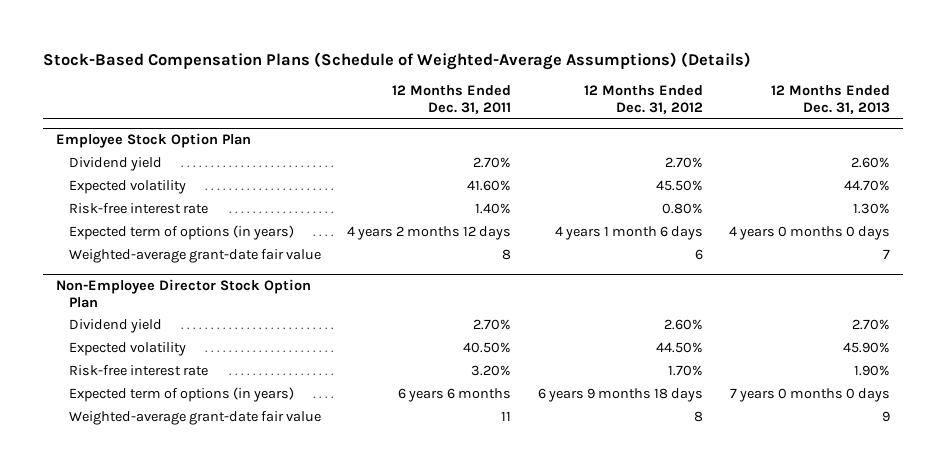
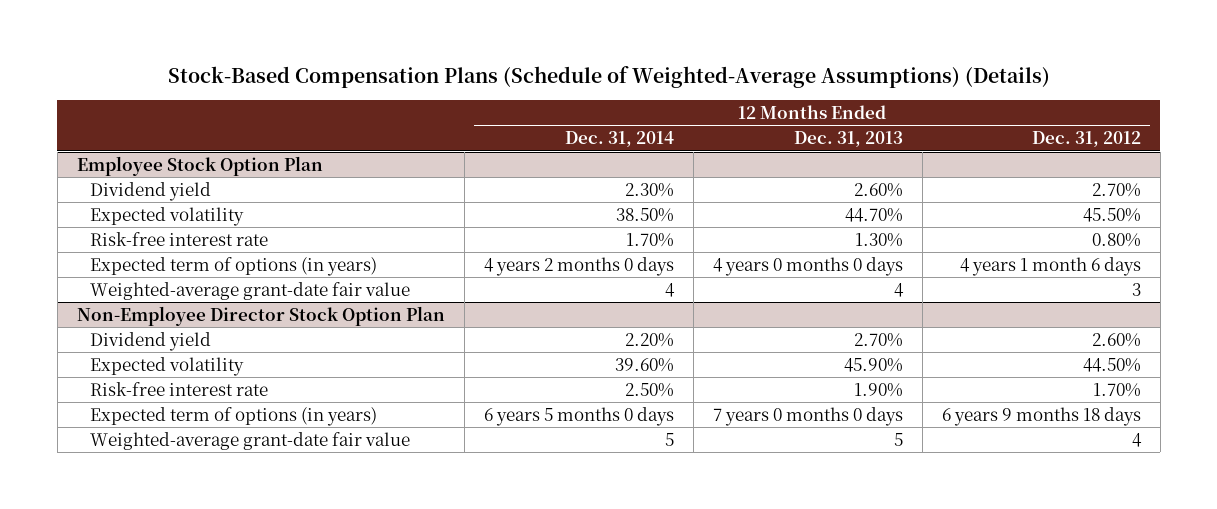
- | 12 Months Ended Dec. 31, 2011 | 12 Months Ended Dec. 31, 2012 | 12 Months Ended Dec. 31, 2013
+ | 12 Months Ended Dec. 31, 2014 | 12 Months Ended Dec. 31, 2013 | 12 Months Ended Dec. 31, 2012
@ Employee Stock Option Plan
- Weighted-average grant-date fair value | 8 | 6 | 7
+ Weighted-average grant-date fair value | 4 | 4 | 3
@ Non-Employee Director Stock Option Plan
- Weighted-average grant-date fair value | 11 | 8 | 9
+ Weighted-average grant-date fair value | 5 | 5 | 4

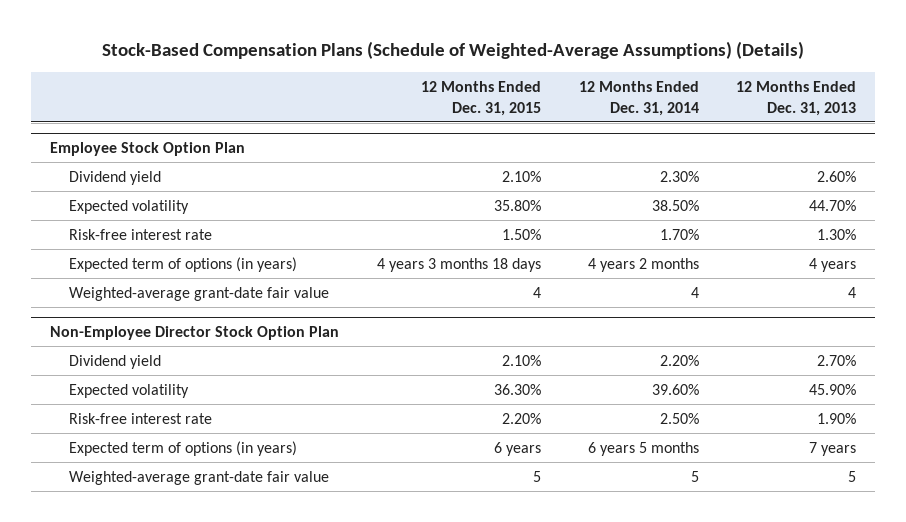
- | 12 Months Ended Dec. 31, 2014 | 12 Months Ended Dec. 31, 2013 | 12 Months Ended Dec. 31, 2012
+ | 12 Months Ended Dec. 31, 2015 | 12 Months Ended Dec. 31, 2014 | 12 Months Ended Dec. 31, 2013
@ Employee Stock Option Plan
- Expected term of options (in years) | 4 years 2 months 0 days | 4 years 0 months 0 days | 4 years 1 month 6 days
+ Expected term of options (in years) | 4 years 3 months 18 days | 4 years 2 months | 4 years
@ Non-Employee Director Stock Option Plan
- Expected term of options (in years) | 6 years 5 months 0 days | 7 years 0 months 0 days | 6 years 9 months 18 days
+ Expected term of options (in years) | 6 years | 6 years 5 months | 7 years

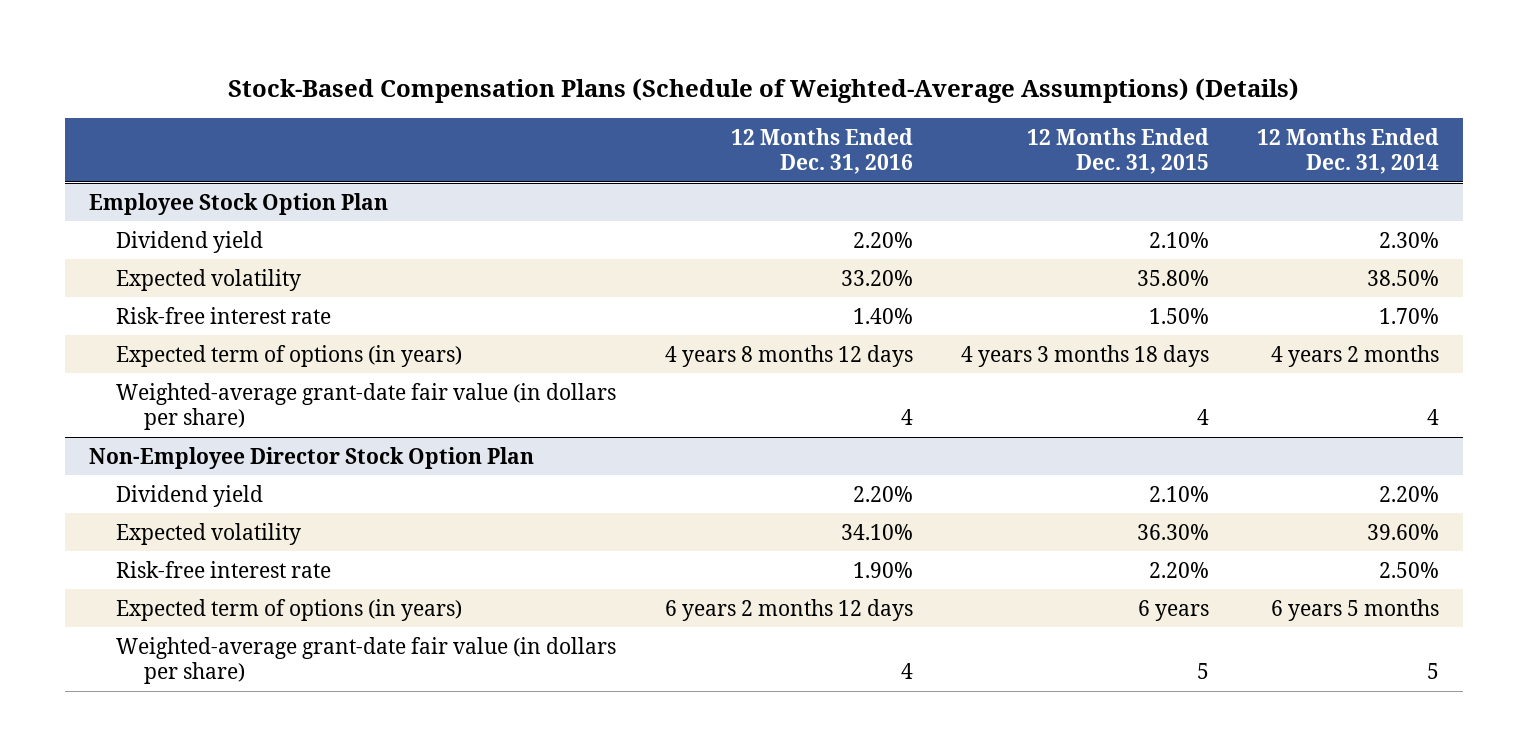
- | 12 Months Ended Dec. 31, 2015 | 12 Months Ended Dec. 31, 2014 | 12 Months Ended Dec. 31, 2013
+ | 12 Months Ended Dec. 31, 2016 | 12 Months Ended Dec. 31, 2015 | 12 Months Ended Dec. 31, 2014
@ Employee Stock Option Plan
- Weighted-average grant-date fair value | 4 | 4 | 4
+ Weighted-average grant-date fair value (in dollars per share) | 4 | 4 | 4
@ Non-Employee Director Stock Option Plan
- Weighted-average grant-date fair value | 5 | 5 | 5
+ Weighted-average grant-date fair value (in dollars per share) | 4 | 5 | 5

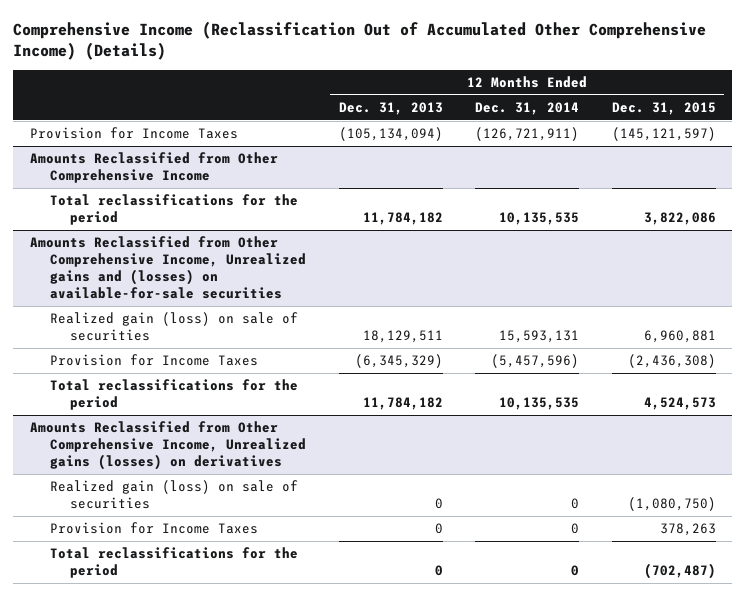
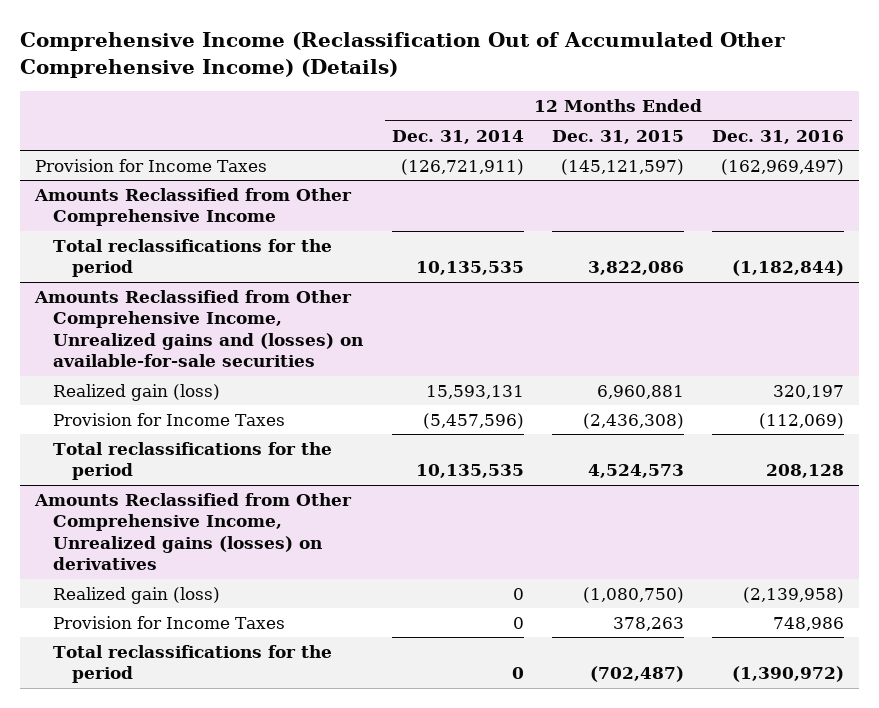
- | 12 Months Ended Dec. 31, 2013 | 12 Months Ended Dec. 31, 2014 | 12 Months Ended Dec. 31, 2015
+ | 12 Months Ended Dec. 31, 2014 | 12 Months Ended Dec. 31, 2015 | 12 Months Ended Dec. 31, 2016
@ Amounts Reclassified from Other Comprehensive Income, Unrealized gains and (losses) on available-for-sale securities
- Realized gain (loss) on sale of securities | 18,129,511 | 15,593,131 | 6,960,881
+ Realized gain (loss) | 15,593,131 | 6,960,881 | 320,197
@ Amounts Reclassified from Other Comprehensive Income, Unrealized gains (losses) on derivatives
- Realized gain (loss) on sale of securities | 0 | 0 | (1,080,750)
+ Realized gain (loss) | 0 | (1,080,750) | (2,139,958)

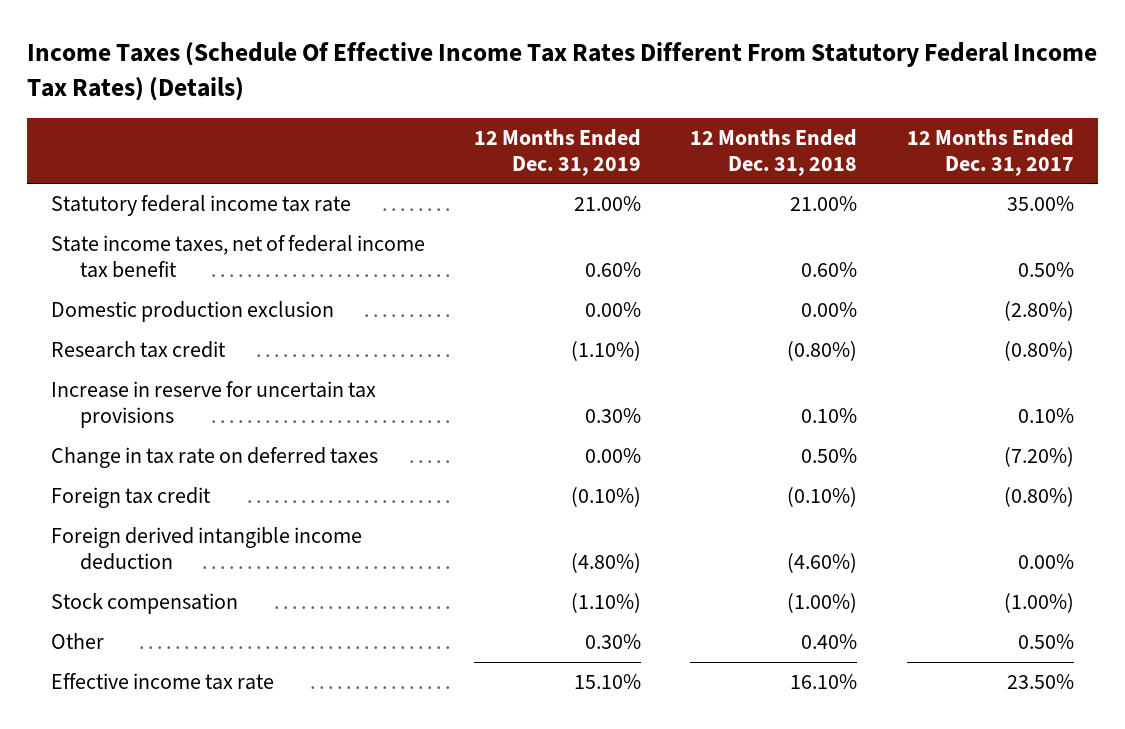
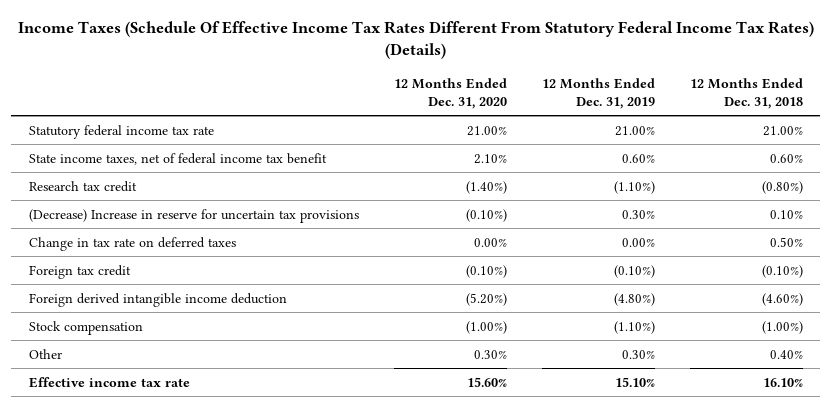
- | 12 Months Ended Dec. 31, 2019 | 12 Months Ended Dec. 31, 2018 | 12 Months Ended Dec. 31, 2017
+ | 12 Months Ended Dec. 31, 2020 | 12 Months Ended Dec. 31, 2019 | 12 Months Ended Dec. 31, 2018
- Domestic production exclusion | 0.00% | 0.00% | (2.80%)
- Increase in reserve for uncertain tax provisions | 0.30% | 0.10% | 0.10%
+ (Decrease) Increase in reserve for uncertain tax provisions | (0.10%) | 0.30% | 0.10%

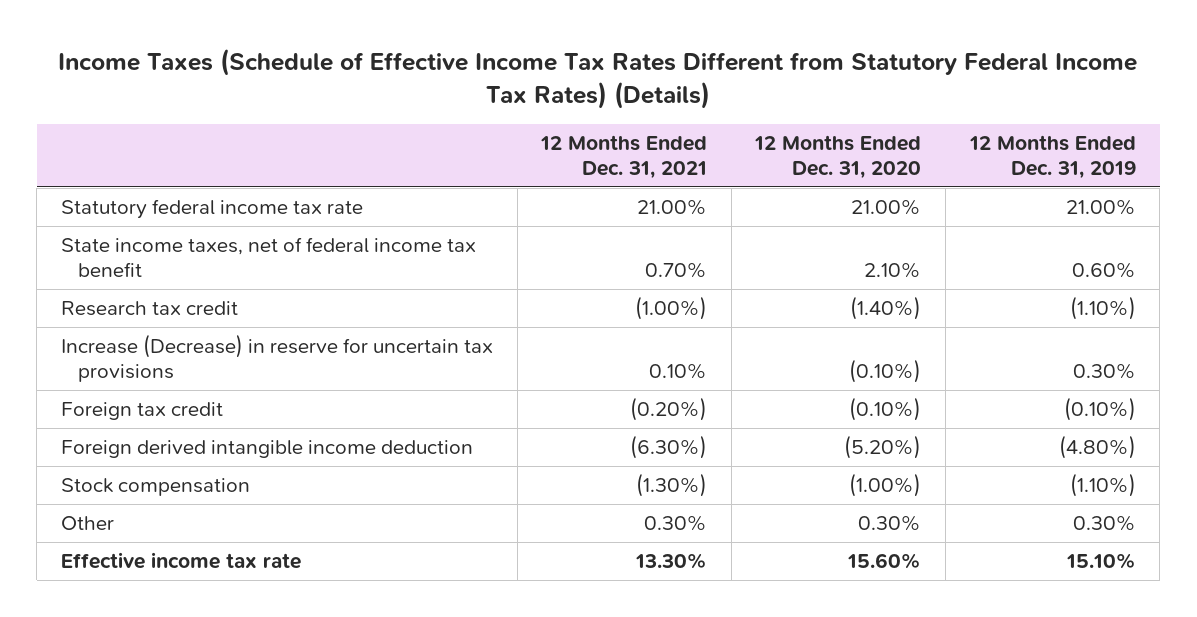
- Income Taxes (Schedule Of Effective Income Tax Rates Different From Statutory Federal Income Tax Rates) (Details)
+ Income Taxes (Schedule of Effective Income Tax Rates Different from Statutory Federal Income Tax Rates) (Details)
- | 12 Months Ended Dec. 31, 2020 | 12 Months Ended Dec. 31, 2019 | 12 Months Ended Dec. 31, 2018
+ | 12 Months Ended Dec. 31, 2021 | 12 Months Ended Dec. 31, 2020 | 12 Months Ended Dec. 31, 2019
- (Decrease) Increase in reserve for uncertain tax provisions | (0.10%) | 0.30% | 0.10%
- Change in tax rate on deferred taxes | 0.00% | 0.00% | 0.50%
+ Increase (Decrease) in reserve for uncertain tax provisions | 0.10% | (0.10%) | 0.30%

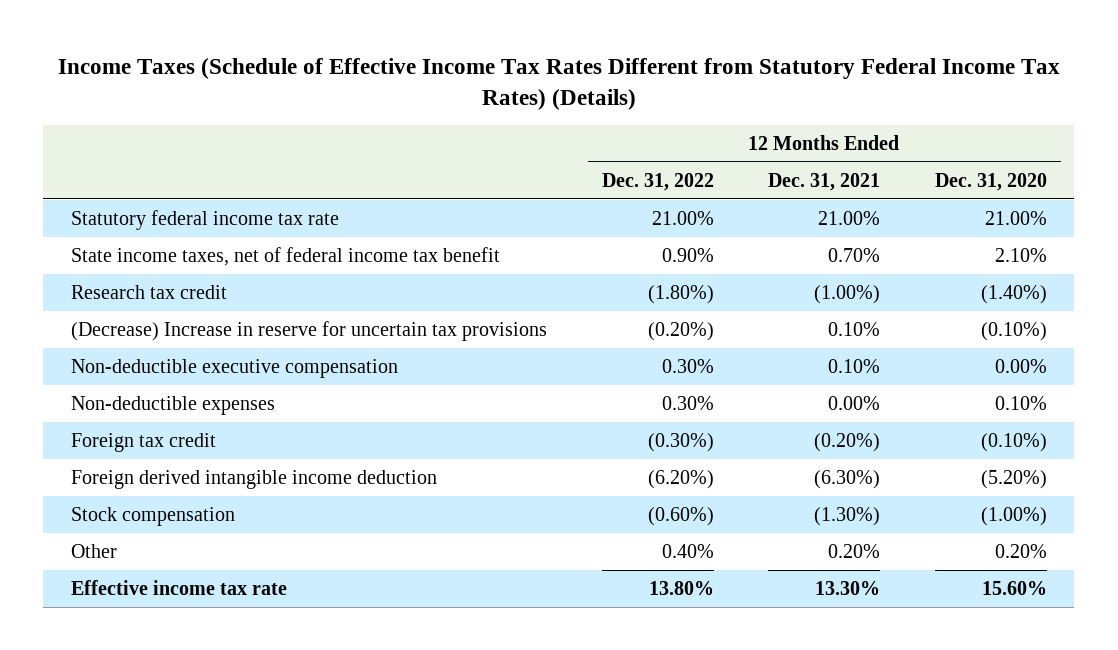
- | 12 Months Ended Dec. 31, 2021 | 12 Months Ended Dec. 31, 2020 | 12 Months Ended Dec. 31, 2019
+ | 12 Months Ended Dec. 31, 2022 | 12 Months Ended Dec. 31, 2021 | 12 Months Ended Dec. 31, 2020
- Increase (Decrease) in reserve for uncertain tax provisions | 0.10% | (0.10%) | 0.30%
+ (Decrease) Increase in reserve for uncertain tax provisions | (0.20%) | 0.10% | (0.10%)
+ Non-deductible executive compensation | 0.30% | 0.10% | 0.00%
+ Non-deductible expenses | 0.30% | 0.00% | 0.10%
- Other | 0.30% | 0.30% | 0.30%
+ Other | 0.40% | 0.20% | 0.20%

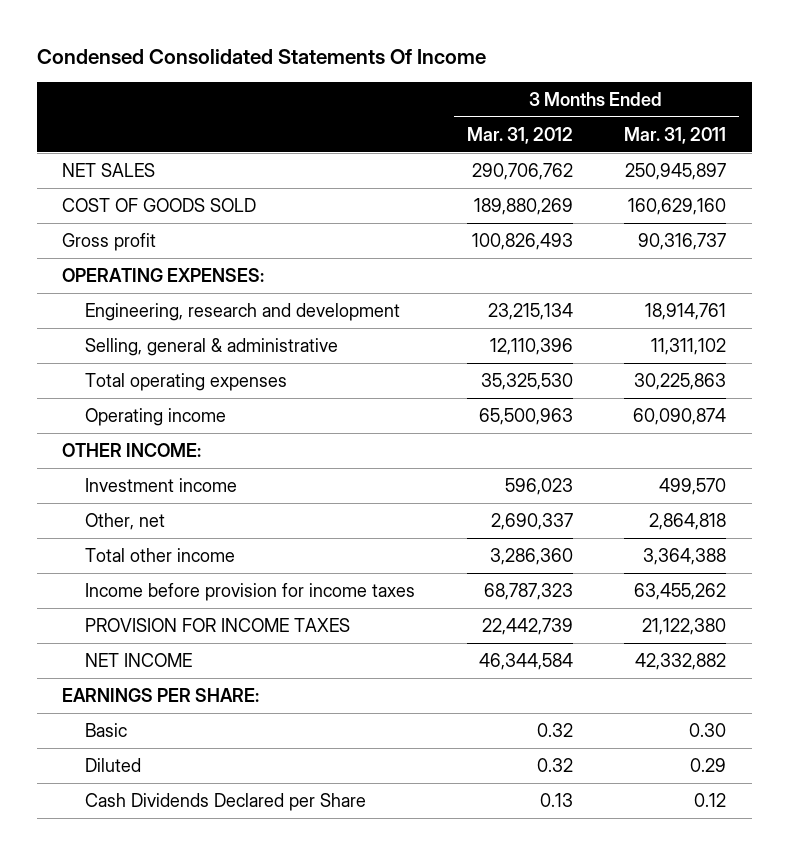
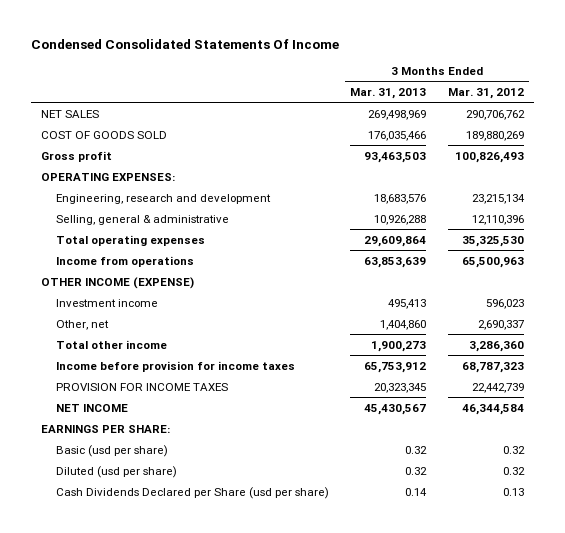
- | 3 Months Ended Mar. 31, 2012 | 3 Months Ended Mar. 31, 2011
+ | 3 Months Ended Mar. 31, 2013 | 3 Months Ended Mar. 31, 2012
- Operating income | 65,500,963 | 60,090,874
- OTHER INCOME:
+ Income from operations | 63,853,639 | 65,500,963
+ OTHER INCOME (EXPENSE)
- Basic | 0.32 | 0.30
- Diluted | 0.32 | 0.29
- Cash Dividends Declared per Share | 0.13 | 0.12
+ Basic (usd per share) | 0.32 | 0.32
+ Diluted (usd per share) | 0.32 | 0.32
+ Cash Dividends Declared per Share (usd per share) | 0.14 | 0.13

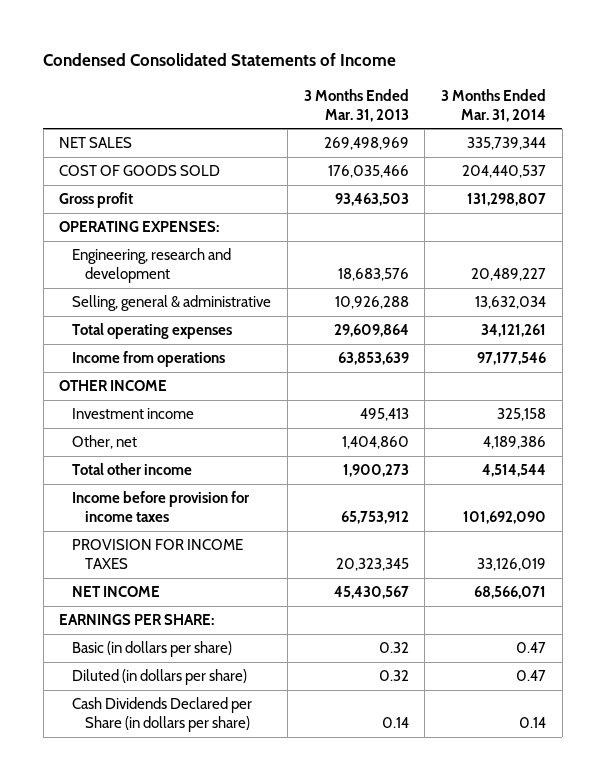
- Condensed Consolidated Statements Of Income
+ Condensed Consolidated Statements of Income
- | 3 Months Ended Mar. 31, 2013 | 3 Months Ended Mar. 31, 2012
+ | 3 Months Ended Mar. 31, 2013 | 3 Months Ended Mar. 31, 2014
- OTHER INCOME (EXPENSE)
+ OTHER INCOME
- Basic (usd per share) | 0.32 | 0.32
- Diluted (usd per share) | 0.32 | 0.32
- Cash Dividends Declared per Share (usd per share) | 0.14 | 0.13
+ Basic (in dollars per share) | 0.32 | 0.47
+ Diluted (in dollars per share) | 0.32 | 0.47
+ Cash Dividends Declared per Share (in dollars per share) | 0.14 | 0.14

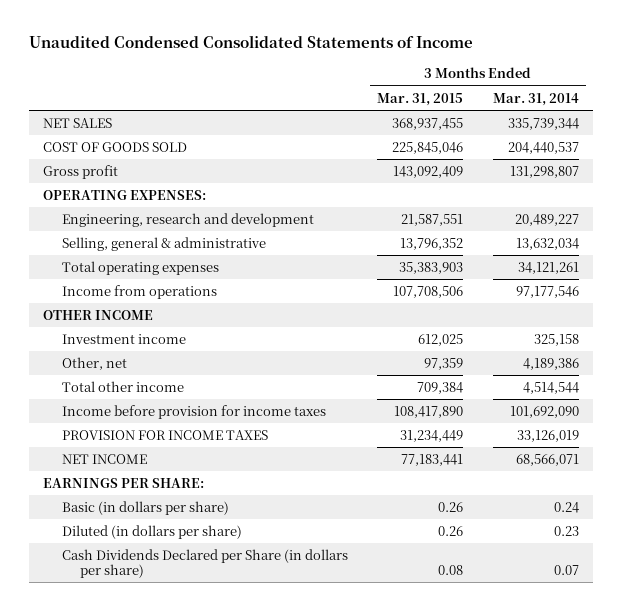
- Condensed Consolidated Statements of Income
+ Unaudited Condensed Consolidated Statements of Income
- | 3 Months Ended Mar. 31, 2013 | 3 Months Ended Mar. 31, 2014
+ | 3 Months Ended Mar. 31, 2015 | 3 Months Ended Mar. 31, 2014
- Basic (in dollars per share) | 0.32 | 0.47
- Diluted (in dollars per share) | 0.32 | 0.47
- Cash Dividends Declared per Share (in dollars per share) | 0.14 | 0.14
+ Basic (in dollars per share) | 0.26 | 0.24
+ Diluted (in dollars per share) | 0.26 | 0.23
+ Cash Dividends Declared per Share (in dollars per share) | 0.08 | 0.07

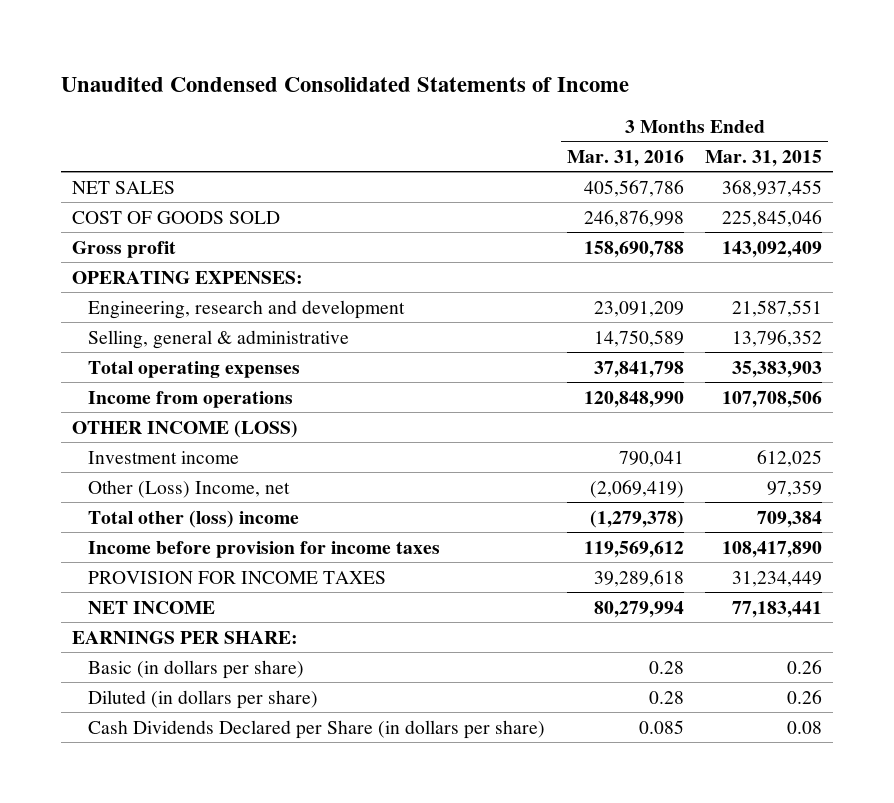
- | 3 Months Ended Mar. 31, 2015 | 3 Months Ended Mar. 31, 2014
+ | 3 Months Ended Mar. 31, 2016 | 3 Months Ended Mar. 31, 2015
- OTHER INCOME
+ OTHER INCOME (LOSS)
- Other, net | 97,359 | 4,189,386
- Total other income | 709,384 | 4,514,544
+ Other (Loss) Income, net | (2,069,419) | 97,359
+ Total other (loss) income | (1,279,378) | 709,384

